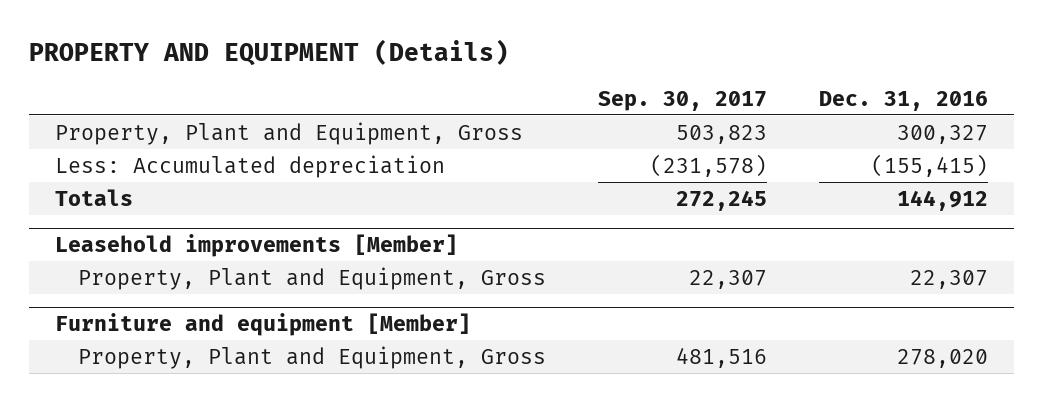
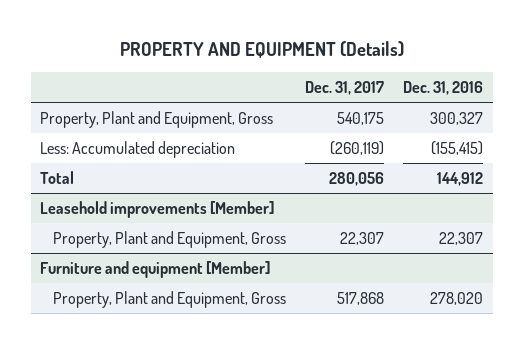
- | Sep. 30, 2017 | Dec. 31, 2016
+ | Dec. 31, 2017 | Dec. 31, 2016
- Totals | 272,245 | 144,912
+ Total | 280,056 | 144,912

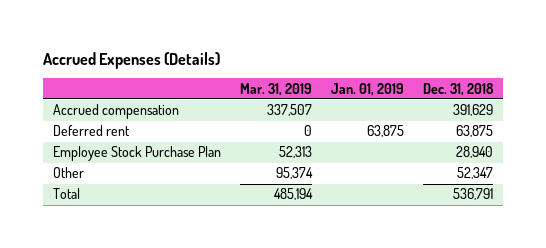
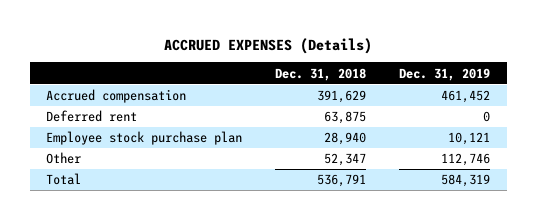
- Accrued Expenses (Details)
+ ACCRUED EXPENSES (Details)
- | Mar. 31, 2019 | Jan. 01, 2019 | Dec. 31, 2018
+ | Dec. 31, 2018 | Dec. 31, 2019
- Employee Stock Purchase Plan | 52,313 | | 28,940
+ Employee stock purchase plan | 28,940 | 10,121

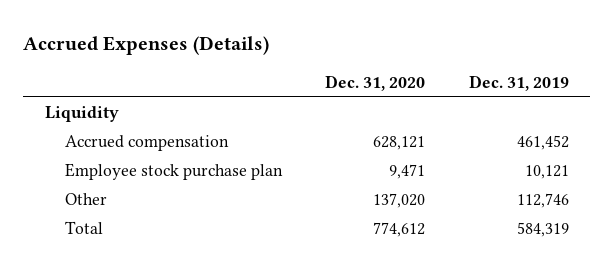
- ACCRUED EXPENSES (Details)
+ Accrued Expenses (Details)
- | Dec. 31, 2018 | Dec. 31, 2019
+ | Dec. 31, 2020 | Dec. 31, 2019
+ Liquidity
- Deferred rent | 63,875 | 0

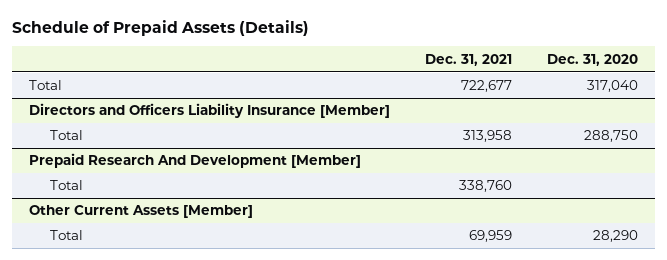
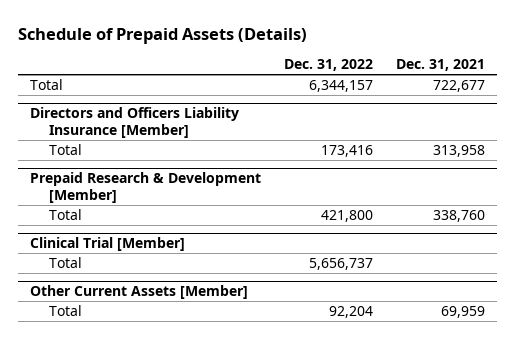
- | Dec. 31, 2021 | Dec. 31, 2020
+ | Dec. 31, 2022 | Dec. 31, 2021
- Prepaid Research And Development [Member]
+ Prepaid Research & Development [Member]
+ Clinical Trial [Member]
+ Total | 5,656,737 |

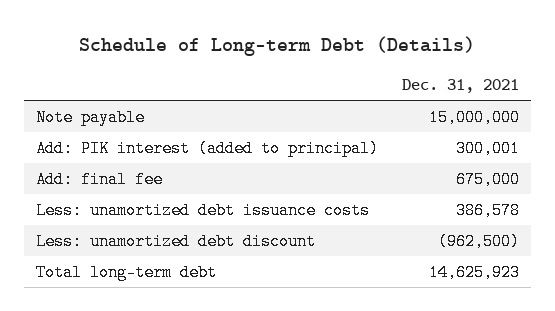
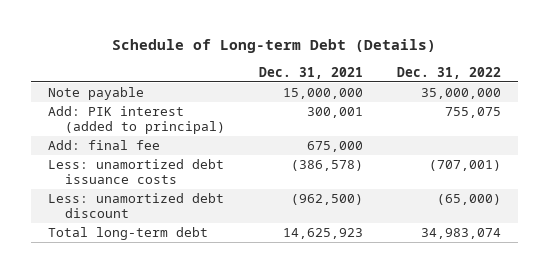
- | Dec. 31, 2021
+ | Dec. 31, 2021 | Dec. 31, 2022
- Less: unamortized debt issuance costs | 386,578
+ Less: unamortized debt issuance costs | (386,578) | (707,001)

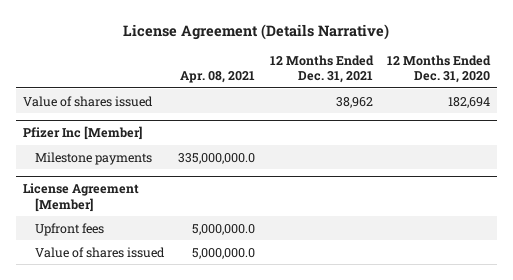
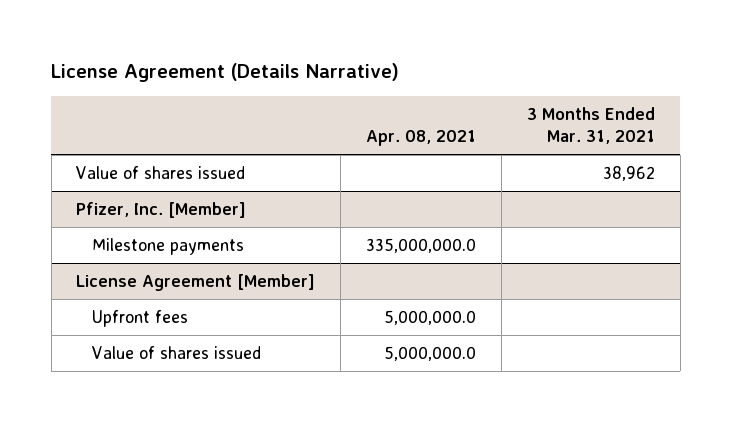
- | Apr. 08, 2021 | 12 Months Ended Dec. 31, 2021 | 12 Months Ended Dec. 31, 2020
+ | Apr. 08, 2021 | 3 Months Ended Mar. 31, 2021
- Pfizer Inc [Member]
+ Pfizer, Inc. [Member]

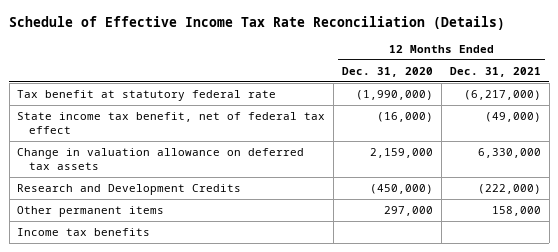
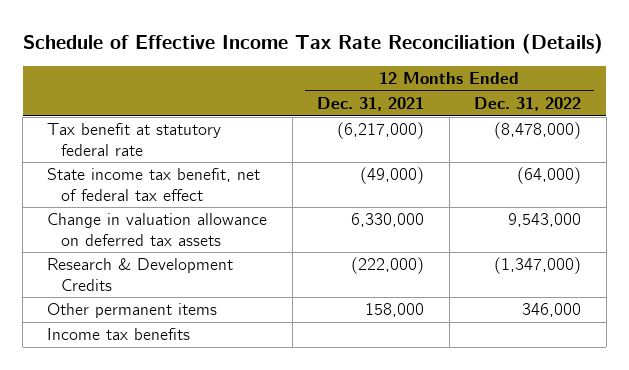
- | 12 Months Ended Dec. 31, 2020 | 12 Months Ended Dec. 31, 2021
+ | 12 Months Ended Dec. 31, 2021 | 12 Months Ended Dec. 31, 2022
- Research and Development Credits | (450,000) | (222,000)
+ Research & Development Credits | (222,000) | (1,347,000)

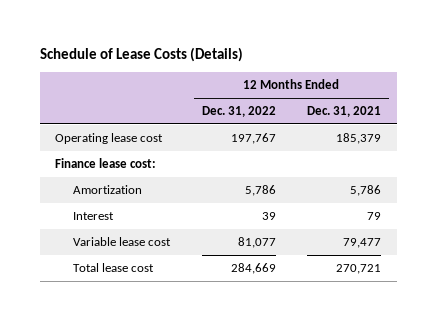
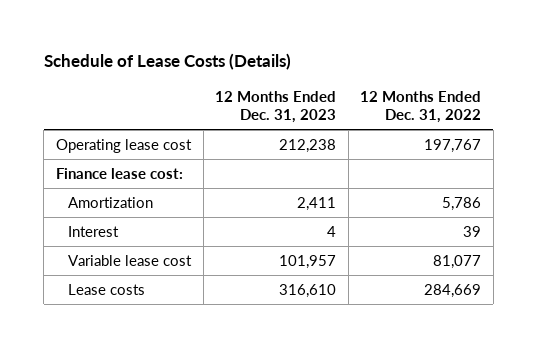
- | 12 Months Ended Dec. 31, 2022 | 12 Months Ended Dec. 31, 2021
+ | 12 Months Ended Dec. 31, 2023 | 12 Months Ended Dec. 31, 2022
- Total lease cost | 284,669 | 270,721
+ Lease costs | 316,610 | 284,669

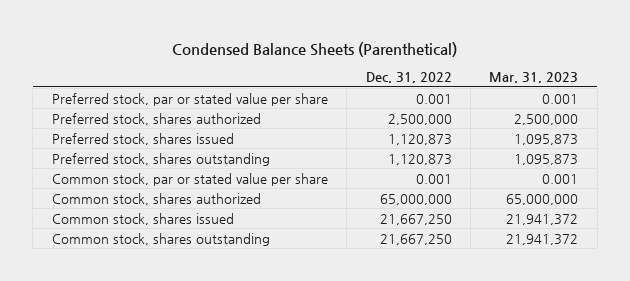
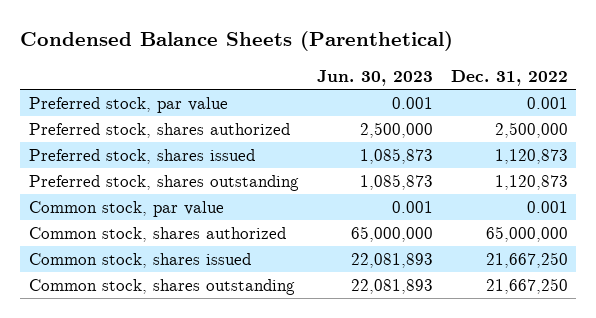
- | Dec. 31, 2022 | Mar. 31, 2023
+ | Jun. 30, 2023 | Dec. 31, 2022
- Preferred stock, par or stated value per share | 0.001 | 0.001
+ Preferred stock, par value | 0.001 | 0.001
- Common stock, par or stated value per share | 0.001 | 0.001
+ Common stock, par value | 0.001 | 0.001

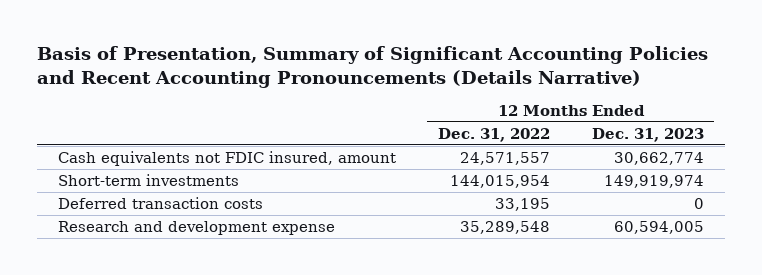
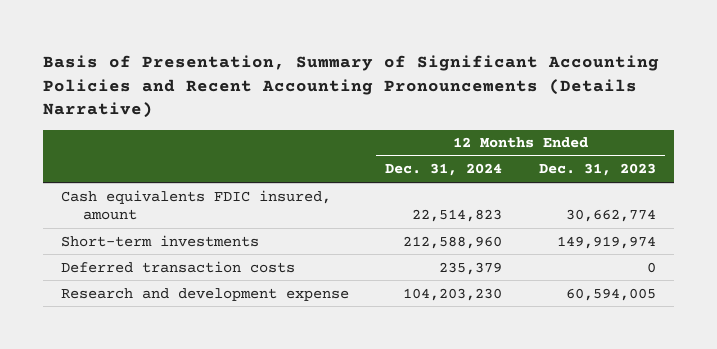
- | 12 Months Ended Dec. 31, 2022 | 12 Months Ended Dec. 31, 2023
+ | 12 Months Ended Dec. 31, 2024 | 12 Months Ended Dec. 31, 2023
- Cash equivalents not FDIC insured, amount | 24,571,557 | 30,662,774
+ Cash equivalents FDIC insured, amount | 22,514,823 | 30,662,774

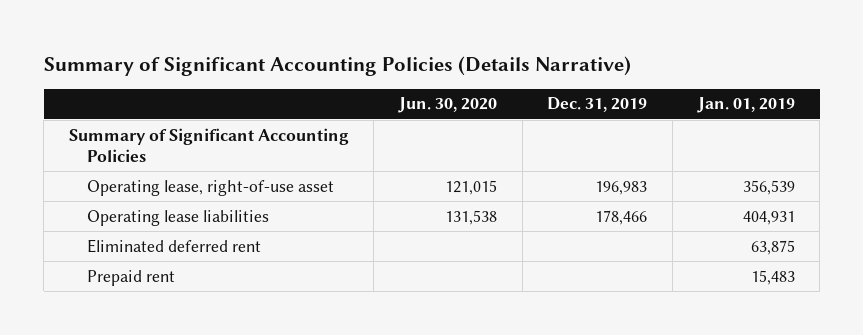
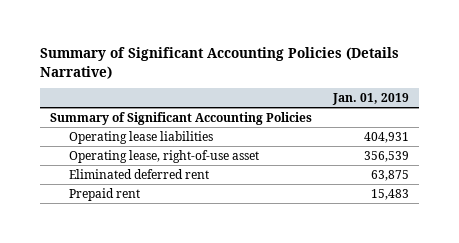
- | Jun. 30, 2020 | Dec. 31, 2019 | Jan. 01, 2019
+ | Jan. 01, 2019
moved down: Operating lease, right-of-use asset | 356,539

